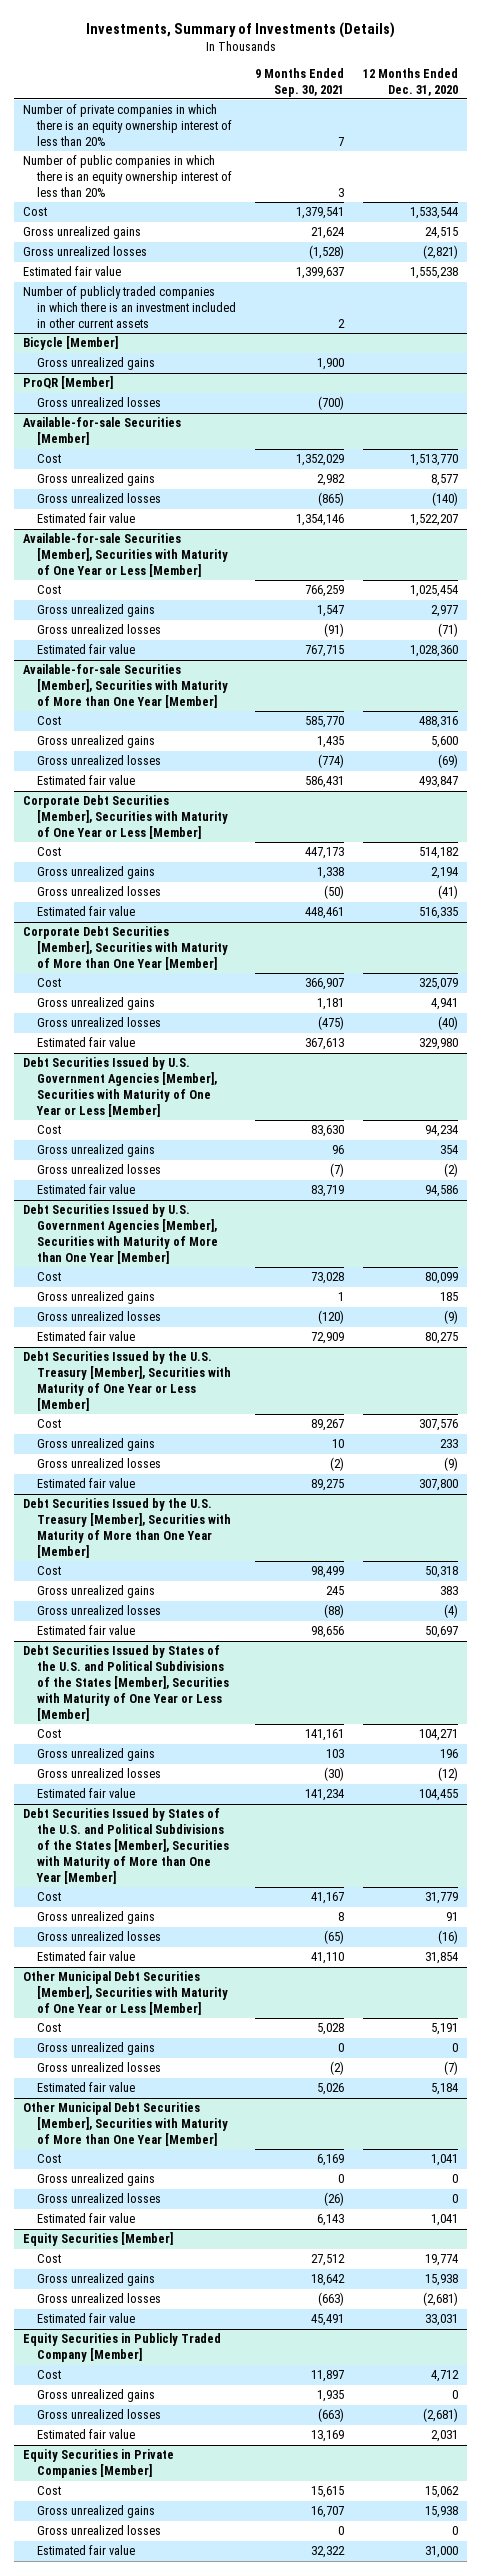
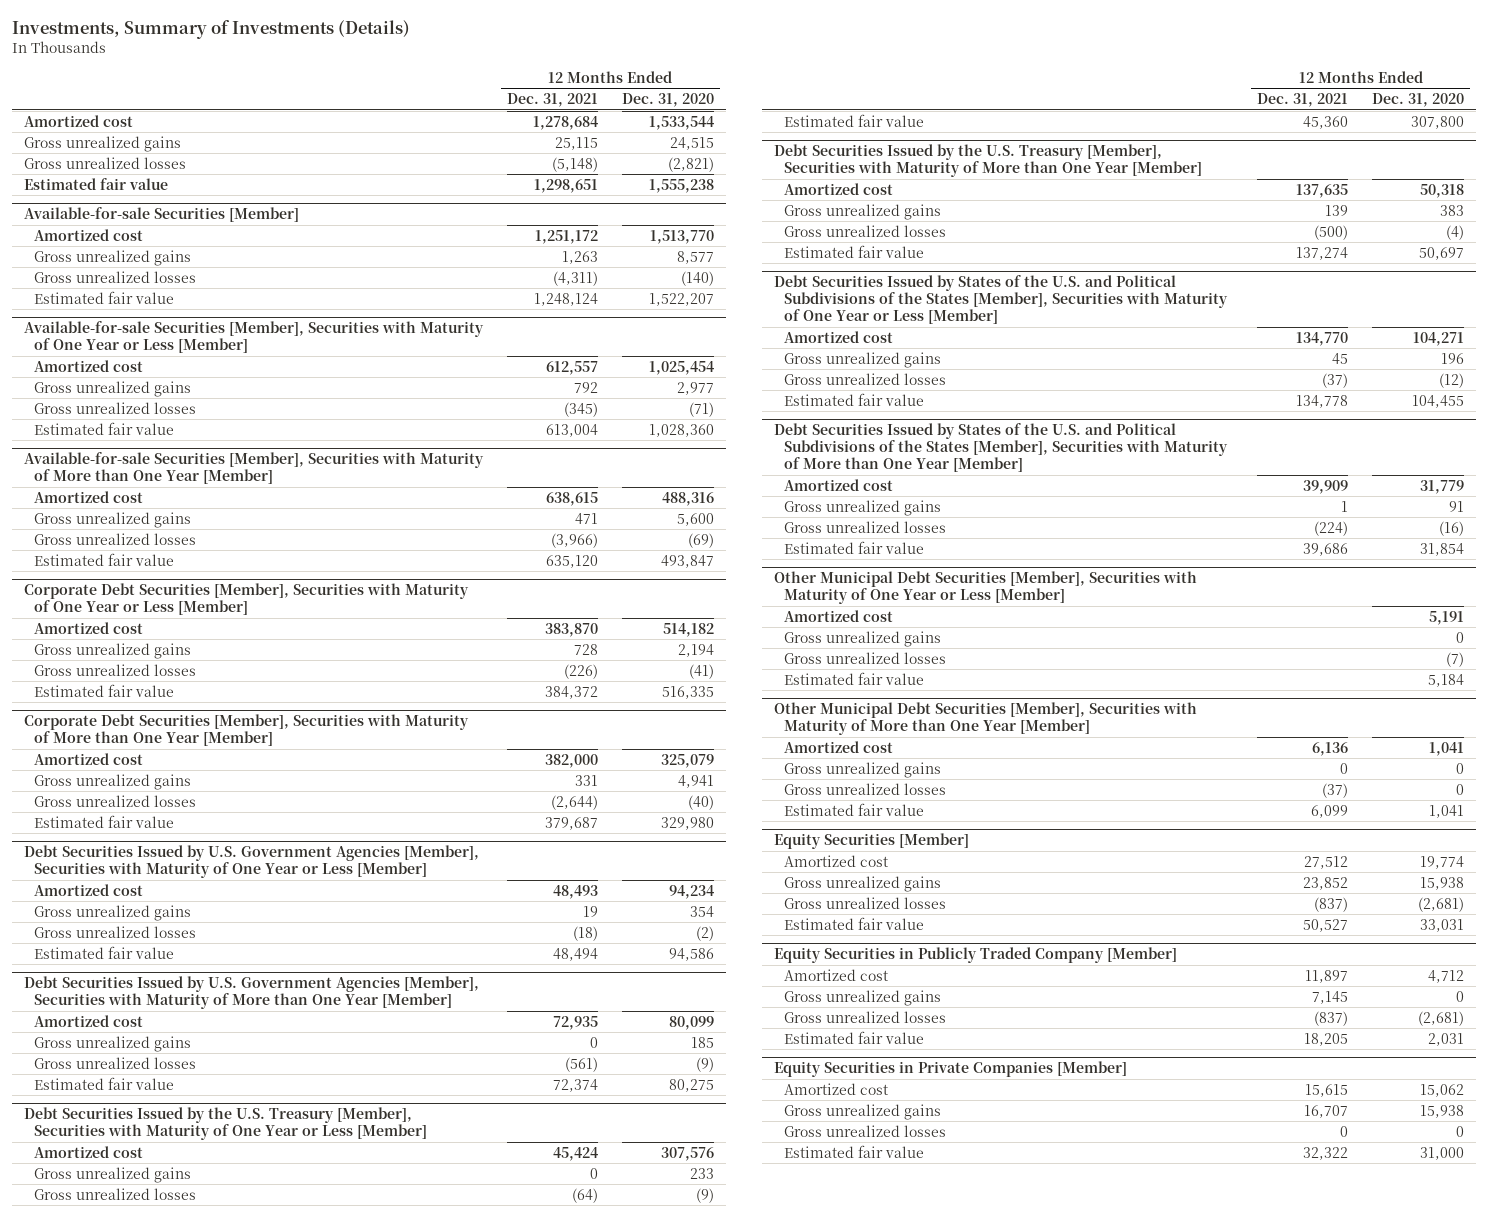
- | 9 Months Ended Sep. 30, 2021 | 12 Months Ended Dec. 31, 2020
+ | 12 Months Ended Dec. 31, 2021 | 12 Months Ended Dec. 31, 2020
- Number of private companies in which there is an equity ownership interest of less than 20% | 7 |
- Number of public companies in which there is an equity ownership interest of less than 20% | 3 |
- Cost | 1,379,541 | 1,533,544
+ Amortized cost | 1,278,684 | 1,533,544
- Number of publicly traded companies in which there is an investment included in other current assets | 2 |
- Bicycle [Member]
- Gross unrealized gains | 1,900 |
- ProQR [Member]
- Gross unrealized losses | (700) |
@ Available-for-sale Securities [Member]
- Cost | 1,352,029 | 1,513,770
+ Amortized cost | 1,251,172 | 1,513,770
@ Available-for-sale Securities [Member], Securities with Maturity of One Year or Less [Member]
- Cost | 766,259 | 1,025,454
+ Amortized cost | 612,557 | 1,025,454
@ Available-for-sale Securities [Member], Securities with Maturity of More than One Year [Member]
- Cost | 585,770 | 488,316
+ Amortized cost | 638,615 | 488,316
@ Corporate Debt Securities [Member], Securities with Maturity of One Year or Less [Member]
- Cost | 447,173 | 514,182
+ Amortized cost | 383,870 | 514,182
@ Corporate Debt Securities [Member], Securities with Maturity of More than One Year [Member]
- Cost | 366,907 | 325,079
+ Amortized cost | 382,000 | 325,079
@ Debt Securities Issued by U.S. Government Agencies [Member], Securities with Maturity of One Year or Less [Member]
- Cost | 83,630 | 94,234
+ Amortized cost | 48,493 | 94,234
@ Debt Securities Issued by U.S. Government Agencies [Member], Securities with Maturity of More than One Year [Member]
- Cost | 73,028 | 80,099
+ Amortized cost | 72,935 | 80,099
@ Debt Securities Issued by the U.S. Treasury [Member], Securities with Maturity of One Year or Less [Member]
- Cost | 89,267 | 307,576
+ Amortized cost | 45,424 | 307,576
@ Debt Securities Issued by the U.S. Treasury [Member], Securities with Maturity of More than One Year [Member]
- Cost | 98,499 | 50,318
+ Amortized cost | 137,635 | 50,318
@ Debt Securities Issued by States of the U.S. and Political Subdivisions of the States [Member], Securities with Maturity of One Year or Less [Member]
- Cost | 141,161 | 104,271
+ Amortized cost | 134,770 | 104,271
@ Debt Securities Issued by States of the U.S. and Political Subdivisions of the States [Member], Securities with Maturity of More than One Year [Member]
- Cost | 41,167 | 31,779
+ Amortized cost | 39,909 | 31,779
@ Other Municipal Debt Securities [Member], Securities with Maturity of One Year or Less [Member]
- Cost | 5,028 | 5,191
+ Amortized cost | | 5,191
@ Other Municipal Debt Securities [Member], Securities with Maturity of More than One Year [Member]
- Cost | 6,169 | 1,041
+ Amortized cost | 6,136 | 1,041
@ Equity Securities [Member]
- Cost | 27,512 | 19,774
+ Amortized cost | 27,512 | 19,774
@ Equity Securities in Publicly Traded Company [Member]
- Cost | 11,897 | 4,712
+ Amortized cost | 11,897 | 4,712
@ Equity Securities in Private Companies [Member]
- Cost | 15,615 | 15,062
+ Amortized cost | 15,615 | 15,062

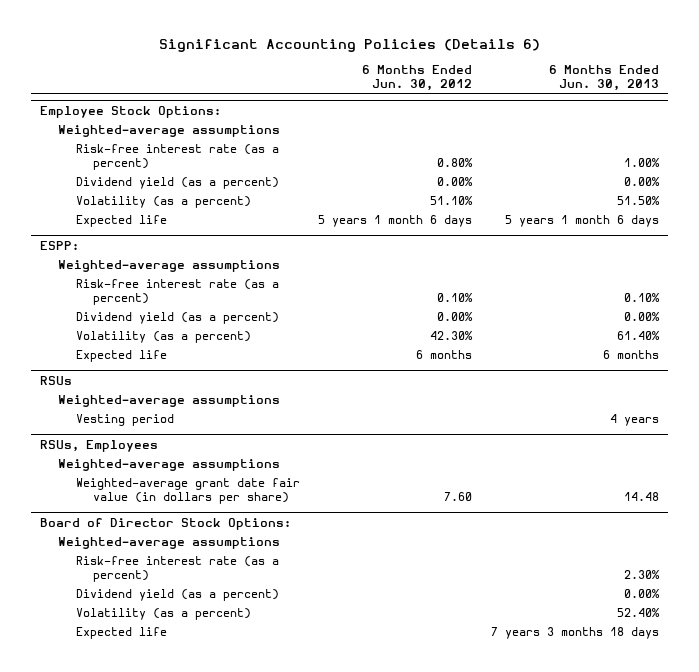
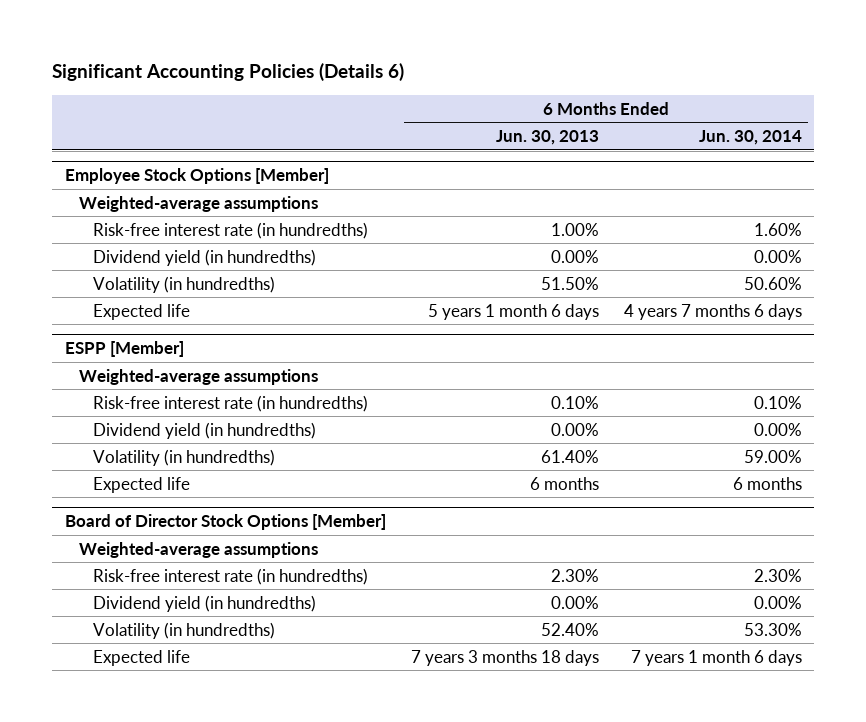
- | 6 Months Ended Jun. 30, 2012 | 6 Months Ended Jun. 30, 2013
+ | 6 Months Ended Jun. 30, 2013 | 6 Months Ended Jun. 30, 2014
- Employee Stock Options:
+ Employee Stock Options [Member]
- Risk-free interest rate (as a percent) | 0.80% | 1.00%
- Dividend yield (as a percent) | 0.00% | 0.00%
- Volatility (as a percent) | 51.10% | 51.50%
+ Risk-free interest rate (in hundredths) | 1.00% | 1.60%
+ Dividend yield (in hundredths) | 0.00% | 0.00%
+ Volatility (in hundredths) | 51.50% | 50.60%
- ESPP:
+ ESPP [Member]
- Risk-free interest rate (as a percent) | 0.10% | 0.10%
- Dividend yield (as a percent) | 0.00% | 0.00%
- Volatility (as a percent) | 42.30% | 61.40%
+ Risk-free interest rate (in hundredths) | 0.10% | 0.10%
+ Dividend yield (in hundredths) | 0.00% | 0.00%
+ Volatility (in hundredths) | 61.40% | 59.00%
- RSUs
- Weighted-average assumptions
- Vesting period | | 4 years
- RSUs, Employees
- Weighted-average assumptions
- Weighted-average grant date fair value (in dollars per share) | 7.60 | 14.48
- Board of Director Stock Options:
+ Board of Director Stock Options [Member]
- Risk-free interest rate (as a percent) | | 2.30%
- Dividend yield (as a percent) | | 0.00%
- Volatility (as a percent) | | 52.40%
+ Risk-free interest rate (in hundredths) | 2.30% | 2.30%
+ Dividend yield (in hundredths) | 0.00% | 0.00%
+ Volatility (in hundredths) | 52.40% | 53.30%

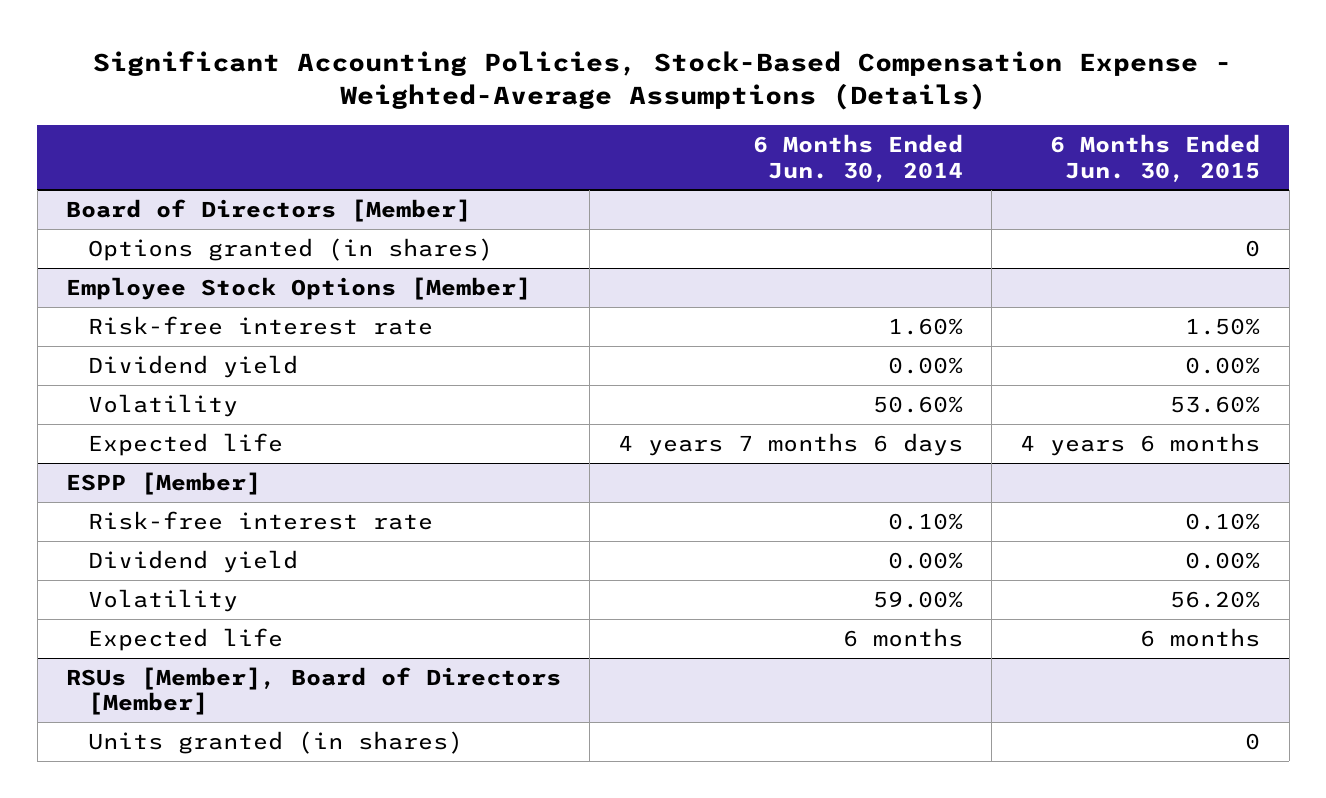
- Significant Accounting Policies (Details 6)
+ Significant Accounting Policies, Stock-Based Compensation Expense - Weighted-Average Assumptions (Details)
- | 6 Months Ended Jun. 30, 2013 | 6 Months Ended Jun. 30, 2014
+ | 6 Months Ended Jun. 30, 2014 | 6 Months Ended Jun. 30, 2015
+ Board of Directors [Member]
+ Options granted (in shares) | | 0
@ Employee Stock Options [Member]
- Weighted-average assumptions
- Risk-free interest rate (in hundredths) | 1.00% | 1.60%
- Dividend yield (in hundredths) | 0.00% | 0.00%
- Volatility (in hundredths) | 51.50% | 50.60%
+ Risk-free interest rate | 1.60% | 1.50%
+ Dividend yield | 0.00% | 0.00%
+ Volatility | 50.60% | 53.60%
@ ESPP [Member]
- Weighted-average assumptions
- Risk-free interest rate (in hundredths) | 0.10% | 0.10%
- Dividend yield (in hundredths) | 0.00% | 0.00%
- Volatility (in hundredths) | 61.40% | 59.00%
+ Risk-free interest rate | 0.10% | 0.10%
+ Dividend yield | 0.00% | 0.00%
+ Volatility | 59.00% | 56.20%
- Board of Director Stock Options [Member]
- Weighted-average assumptions
- Risk-free interest rate (in hundredths) | 2.30% | 2.30%
- Dividend yield (in hundredths) | 0.00% | 0.00%
- Volatility (in hundredths) | 52.40% | 53.30%
- Expected life | 7 years 3 months 18 days | 7 years 1 month 6 days
+ RSUs [Member], Board of Directors [Member]
+ Units granted (in shares) | | 0

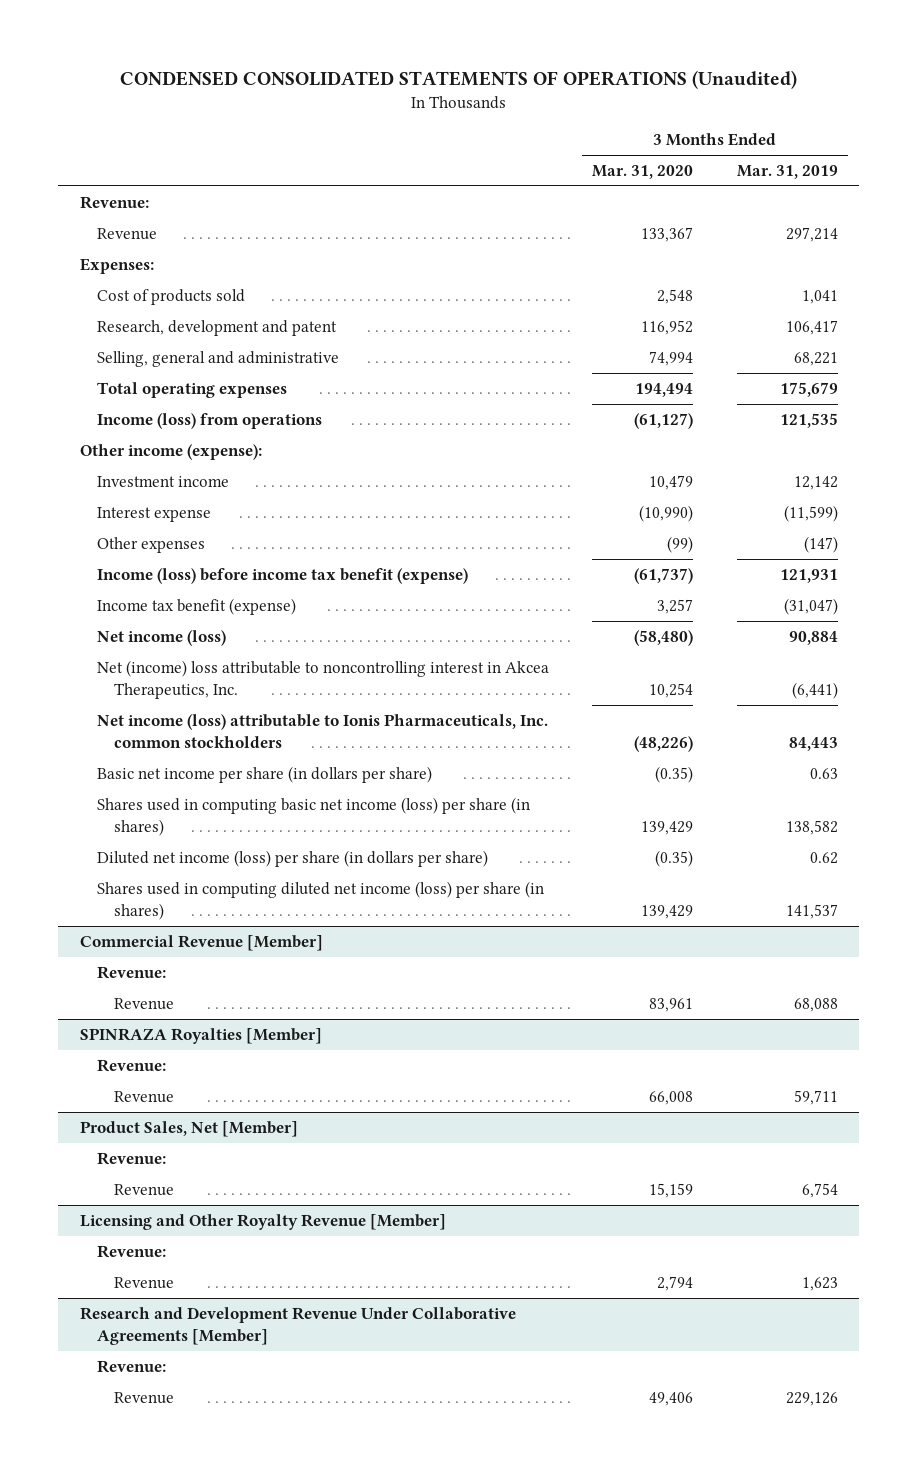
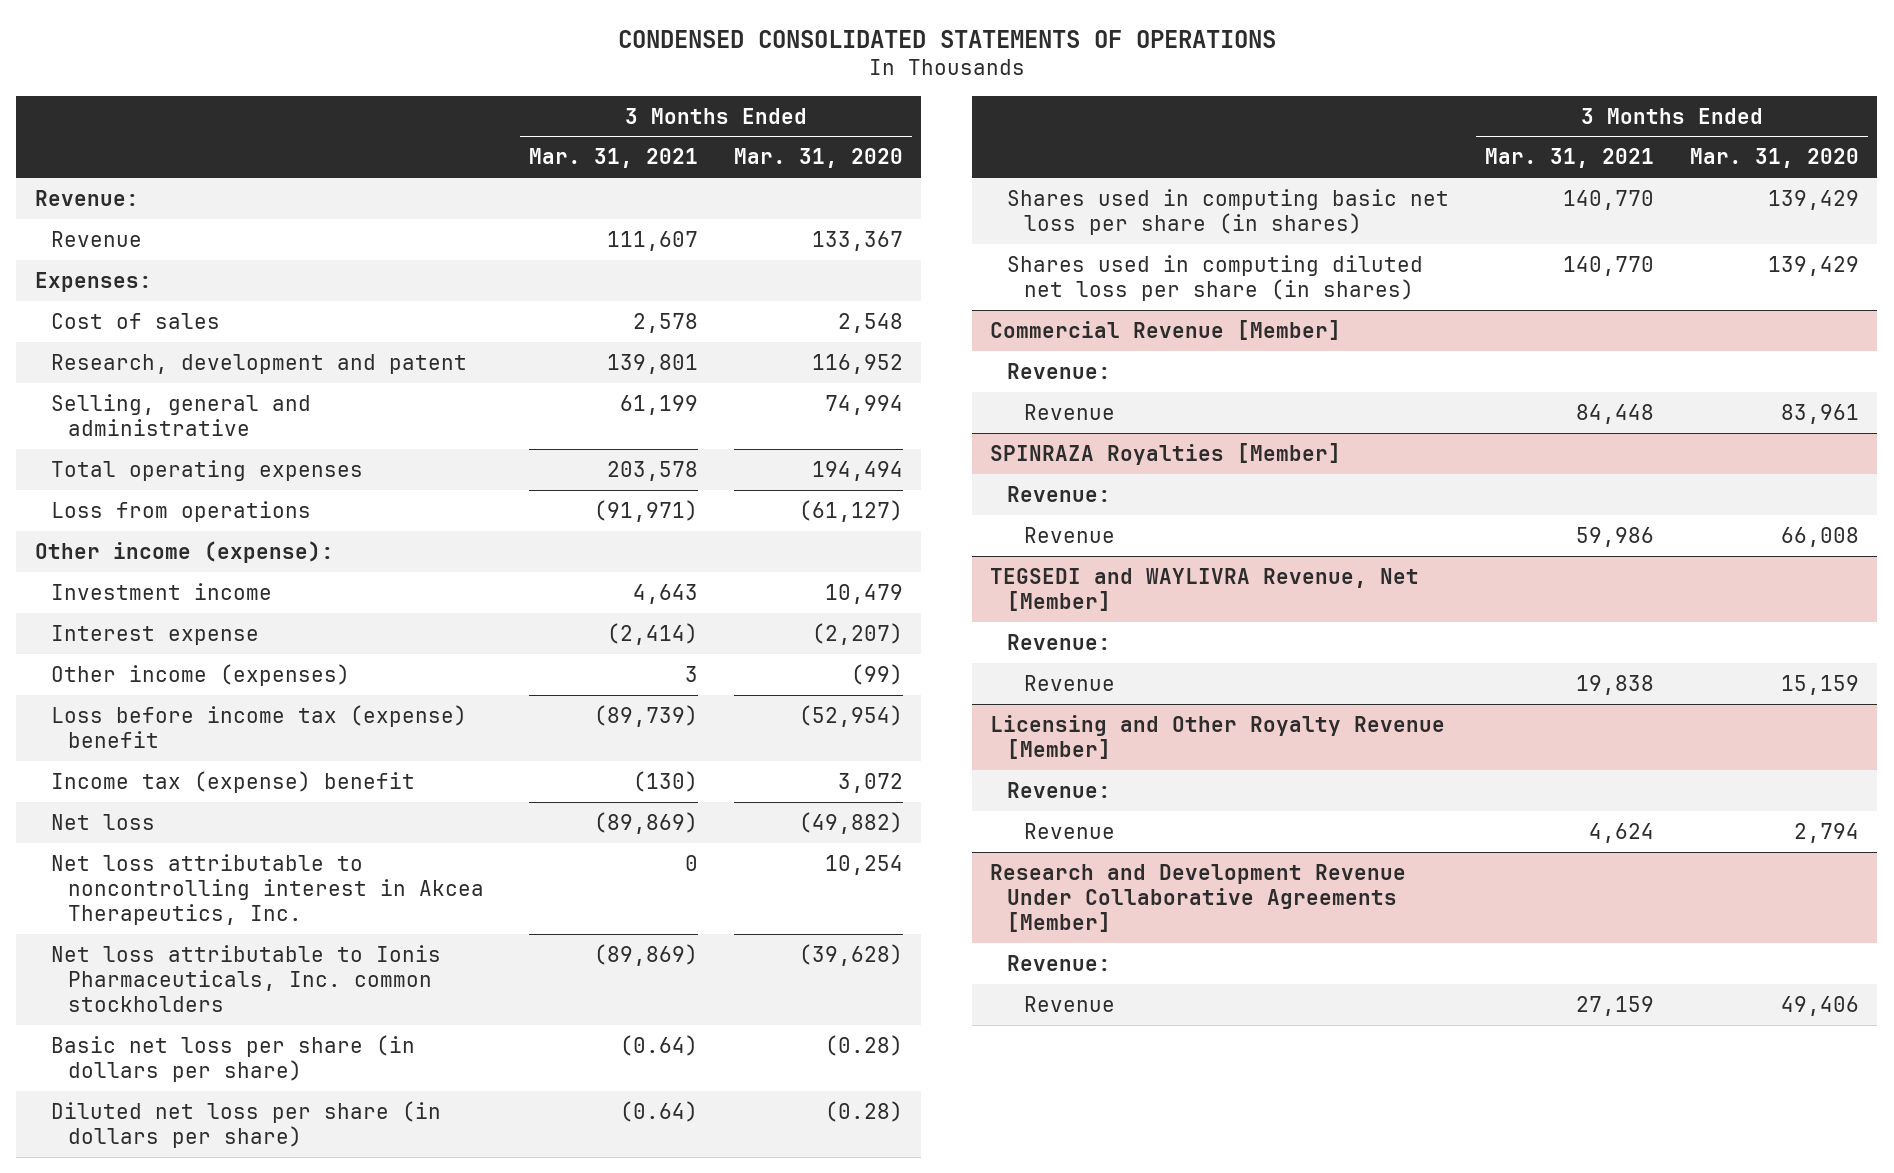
- CONDENSED CONSOLIDATED STATEMENTS OF OPERATIONS (Unaudited)
+ CONDENSED CONSOLIDATED STATEMENTS OF OPERATIONS
- | 3 Months Ended Mar. 31, 2020 | 3 Months Ended Mar. 31, 2019
+ | 3 Months Ended Mar. 31, 2021 | 3 Months Ended Mar. 31, 2020
- Cost of products sold | 2,548 | 1,041
+ Cost of sales | 2,578 | 2,548
- Income (loss) from operations | (61,127) | 121,535
+ Loss from operations | (91,971) | (61,127)
- Interest expense | (10,990) | (11,599)
- Other expenses | (99) | (147)
- Income (loss) before income tax benefit (expense) | (61,737) | 121,931
- Income tax benefit (expense) | 3,257 | (31,047)
- Net income (loss) | (58,480) | 90,884
- Net (income) loss attributable to noncontrolling interest in Akcea Therapeutics, Inc. | 10,254 | (6,441)
- Net income (loss) attributable to Ionis Pharmaceuticals, Inc. common stockholders | (48,226) | 84,443
- Basic net income per share (in dollars per share) | (0.35) | 0.63
- Shares used in computing basic net income (loss) per share (in shares) | 139,429 | 138,582
- Diluted net income (loss) per share (in dollars per share) | (0.35) | 0.62
- Shares used in computing diluted net income (loss) per share (in shares) | 139,429 | 141,537
+ Interest expense | (2,414) | (2,207)
+ Other income (expenses) | 3 | (99)
+ Loss before income tax (expense) benefit | (89,739) | (52,954)
+ Income tax (expense) benefit | (130) | 3,072
+ Net loss | (89,869) | (49,882)
+ Net loss attributable to noncontrolling interest in Akcea Therapeutics, Inc. | 0 | 10,254
+ Net loss attributable to Ionis Pharmaceuticals, Inc. common stockholders | (89,869) | (39,628)
+ Basic net loss per share (in dollars per share) | (0.64) | (0.28)
+ Diluted net loss per share (in dollars per share) | (0.64) | (0.28)
+ Shares used in computing basic net loss per share (in shares) | 140,770 | 139,429
+ Shares used in computing diluted net loss per share (in shares) | 140,770 | 139,429
- Product Sales, Net [Member]
+ TEGSEDI and WAYLIVRA Revenue, Net [Member]

